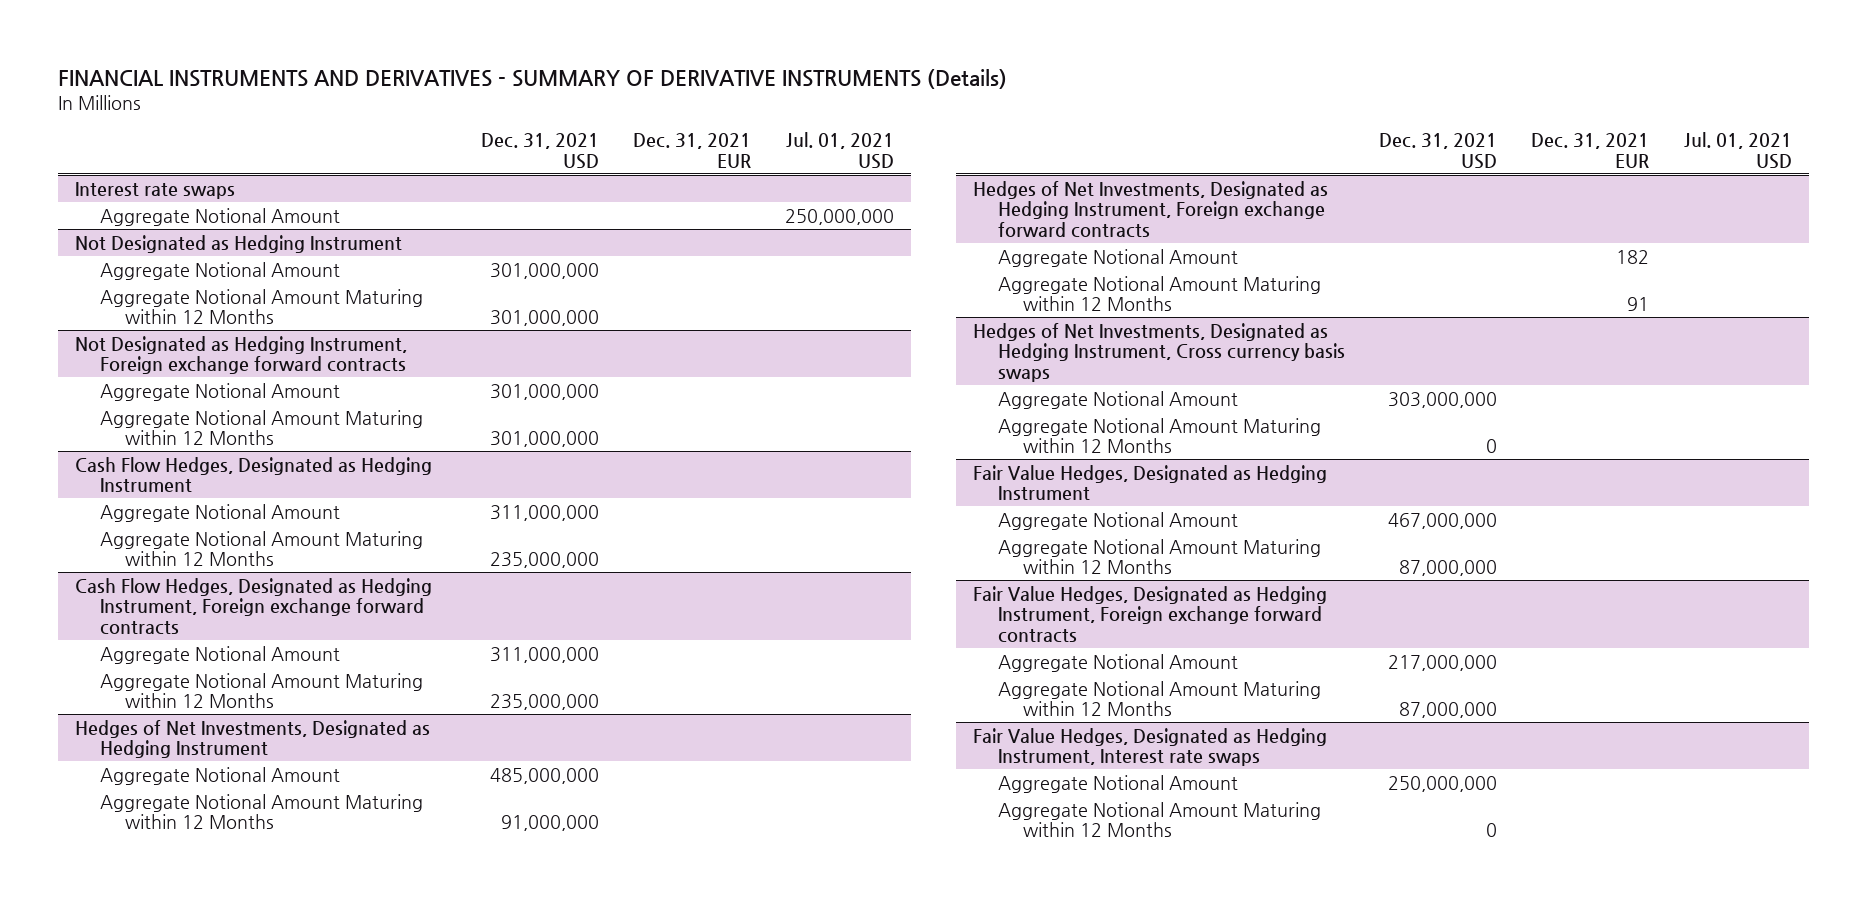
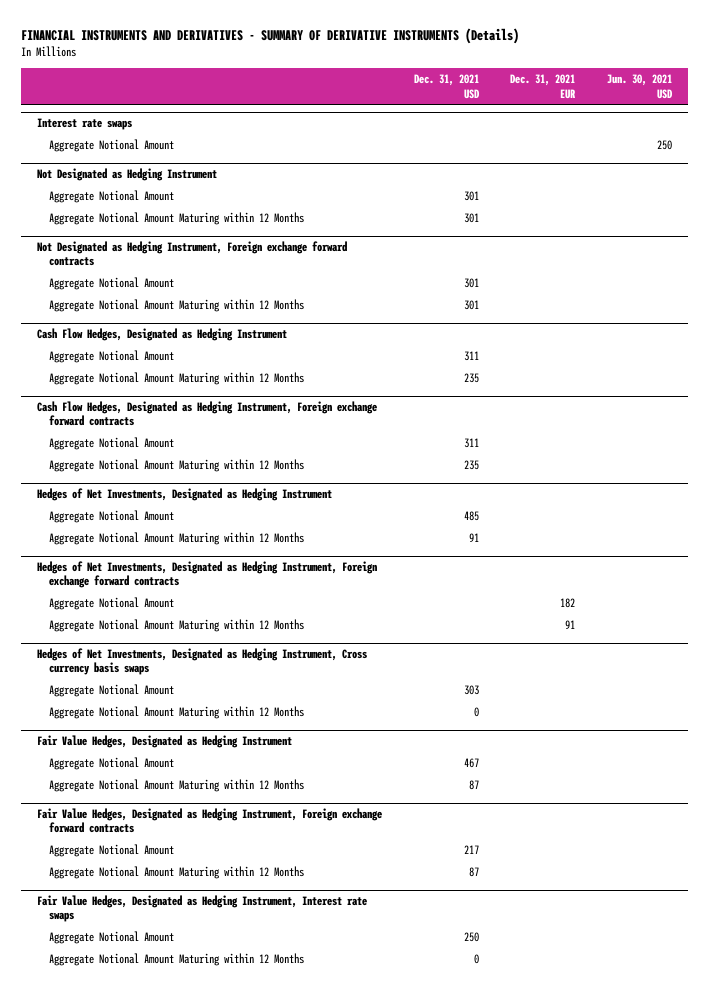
- | Dec. 31, 2021 USD | Dec. 31, 2021 EUR | Jul. 01, 2021 USD
+ | Dec. 31, 2021 USD | Dec. 31, 2021 EUR | Jun. 30, 2021 USD
@ Not Designated as Hedging Instrument
- Aggregate Notional Amount | 301,000,000 | |
- Aggregate Notional Amount Maturing within 12 Months | 301,000,000 | |
+ Aggregate Notional Amount | 301 | |
+ Aggregate Notional Amount Maturing within 12 Months | 301 | |
@ Not Designated as Hedging Instrument, Foreign exchange forward contracts
- Aggregate Notional Amount | 301,000,000 | |
- Aggregate Notional Amount Maturing within 12 Months | 301,000,000 | |
+ Aggregate Notional Amount | 301 | |
+ Aggregate Notional Amount Maturing within 12 Months | 301 | |
@ Cash Flow Hedges, Designated as Hedging Instrument
- Aggregate Notional Amount | 311,000,000 | |
- Aggregate Notional Amount Maturing within 12 Months | 235,000,000 | |
+ Aggregate Notional Amount | 311 | |
+ Aggregate Notional Amount Maturing within 12 Months | 235 | |
@ Cash Flow Hedges, Designated as Hedging Instrument, Foreign exchange forward contracts
- Aggregate Notional Amount | 311,000,000 | |
- Aggregate Notional Amount Maturing within 12 Months | 235,000,000 | |
+ Aggregate Notional Amount | 311 | |
+ Aggregate Notional Amount Maturing within 12 Months | 235 | |
@ Hedges of Net Investments, Designated as Hedging Instrument
- Aggregate Notional Amount | 485,000,000 | |
- Aggregate Notional Amount Maturing within 12 Months | 91,000,000 | |
+ Aggregate Notional Amount | 485 | |
+ Aggregate Notional Amount Maturing within 12 Months | 91 | |
@ Hedges of Net Investments, Designated as Hedging Instrument, Cross currency basis swaps
- Aggregate Notional Amount | 303,000,000 | |
+ Aggregate Notional Amount | 303 | |
@ Fair Value Hedges, Designated as Hedging Instrument
- Aggregate Notional Amount | 467,000,000 | |
- Aggregate Notional Amount Maturing within 12 Months | 87,000,000 | |
+ Aggregate Notional Amount | 467 | |
+ Aggregate Notional Amount Maturing within 12 Months | 87 | |
@ Fair Value Hedges, Designated as Hedging Instrument, Foreign exchange forward contracts
- Aggregate Notional Amount | 217,000,000 | |
- Aggregate Notional Amount Maturing within 12 Months | 87,000,000 | |
+ Aggregate Notional Amount | 217 | |
+ Aggregate Notional Amount Maturing within 12 Months | 87 | |
@ Fair Value Hedges, Designated as Hedging Instrument, Interest rate swaps
- Aggregate Notional Amount | 250,000,000 | |
+ Aggregate Notional Amount | 250 | |

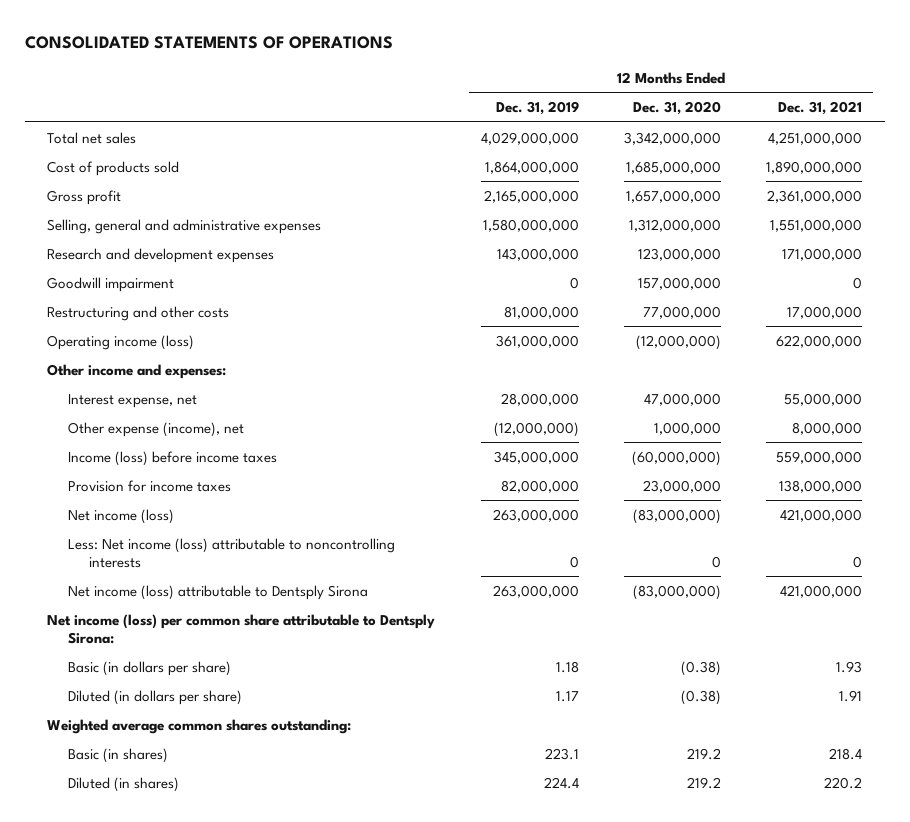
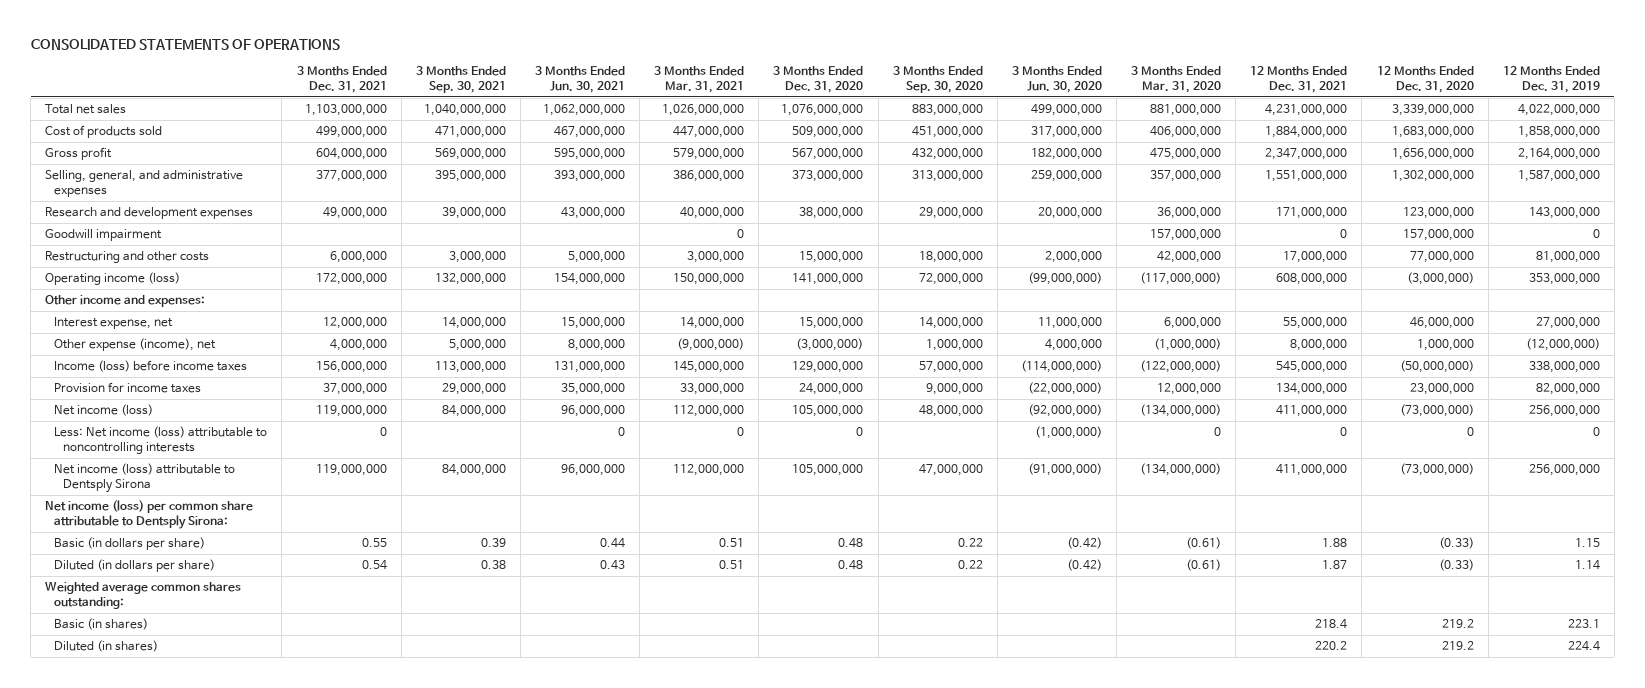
- | 12 Months Ended Dec. 31, 2019 | 12 Months Ended Dec. 31, 2020 | 12 Months Ended Dec. 31, 2021
+ | 3 Months Ended Dec. 31, 2021 | 3 Months Ended Sep. 30, 2021 | 3 Months Ended Jun. 30, 2021 | 3 Months Ended Mar. 31, 2021 | 3 Months Ended Dec. 31, 2020 | 3 Months Ended Sep. 30, 2020 | 3 Months Ended Jun. 30, 2020 | 3 Months Ended Mar. 31, 2020 | 12 Months Ended Dec. 31, 2021 | 12 Months Ended Dec. 31, 2020 | 12 Months Ended Dec. 31, 2019
- Total net sales | 4,029,000,000 | 3,342,000,000 | 4,251,000,000
- Cost of products sold | 1,864,000,000 | 1,685,000,000 | 1,890,000,000
- Gross profit | 2,165,000,000 | 1,657,000,000 | 2,361,000,000
- Selling, general and administrative expenses | 1,580,000,000 | 1,312,000,000 | 1,551,000,000
+ Total net sales | 1,103,000,000 | 1,040,000,000 | 1,062,000,000 | 1,026,000,000 | 1,076,000,000 | 883,000,000 | 499,000,000 | 881,000,000 | 4,231,000,000 | 3,339,000,000 | 4,022,000,000
+ Cost of products sold | 499,000,000 | 471,000,000 | 467,000,000 | 447,000,000 | 509,000,000 | 451,000,000 | 317,000,000 | 406,000,000 | 1,884,000,000 | 1,683,000,000 | 1,858,000,000
+ Gross profit | 604,000,000 | 569,000,000 | 595,000,000 | 579,000,000 | 567,000,000 | 432,000,000 | 182,000,000 | 475,000,000 | 2,347,000,000 | 1,656,000,000 | 2,164,000,000
+ Selling, general, and administrative expenses | 377,000,000 | 395,000,000 | 393,000,000 | 386,000,000 | 373,000,000 | 313,000,000 | 259,000,000 | 357,000,000 | 1,551,000,000 | 1,302,000,000 | 1,587,000,000
- Operating income (loss) | 361,000,000 | (12,000,000) | 622,000,000
+ Operating income (loss) | 172,000,000 | 132,000,000 | 154,000,000 | 150,000,000 | 141,000,000 | 72,000,000 | (99,000,000) | (117,000,000) | 608,000,000 | (3,000,000) | 353,000,000
- Interest expense, net | 28,000,000 | 47,000,000 | 55,000,000
+ Interest expense, net | 12,000,000 | 14,000,000 | 15,000,000 | 14,000,000 | 15,000,000 | 14,000,000 | 11,000,000 | 6,000,000 | 55,000,000 | 46,000,000 | 27,000,000
- Income (loss) before income taxes | 345,000,000 | (60,000,000) | 559,000,000
- Provision for income taxes | 82,000,000 | 23,000,000 | 138,000,000
- Net income (loss) | 263,000,000 | (83,000,000) | 421,000,000
+ Income (loss) before income taxes | 156,000,000 | 113,000,000 | 131,000,000 | 145,000,000 | 129,000,000 | 57,000,000 | (114,000,000) | (122,000,000) | 545,000,000 | (50,000,000) | 338,000,000
+ Provision for income taxes | 37,000,000 | 29,000,000 | 35,000,000 | 33,000,000 | 24,000,000 | 9,000,000 | (22,000,000) | 12,000,000 | 134,000,000 | 23,000,000 | 82,000,000
+ Net income (loss) | 119,000,000 | 84,000,000 | 96,000,000 | 112,000,000 | 105,000,000 | 48,000,000 | (92,000,000) | (134,000,000) | 411,000,000 | (73,000,000) | 256,000,000
- Net income (loss) attributable to Dentsply Sirona | 263,000,000 | (83,000,000) | 421,000,000
+ Net income (loss) attributable to Dentsply Sirona | 119,000,000 | 84,000,000 | 96,000,000 | 112,000,000 | 105,000,000 | 47,000,000 | (91,000,000) | (134,000,000) | 411,000,000 | (73,000,000) | 256,000,000
- Basic (in dollars per share) | 1.18 | (0.38) | 1.93
- Diluted (in dollars per share) | 1.17 | (0.38) | 1.91
+ Basic (in dollars per share) | 0.55 | 0.39 | 0.44 | 0.51 | 0.48 | 0.22 | (0.42) | (0.61) | 1.88 | (0.33) | 1.15
+ Diluted (in dollars per share) | 0.54 | 0.38 | 0.43 | 0.51 | 0.48 | 0.22 | (0.42) | (0.61) | 1.87 | (0.33) | 1.14

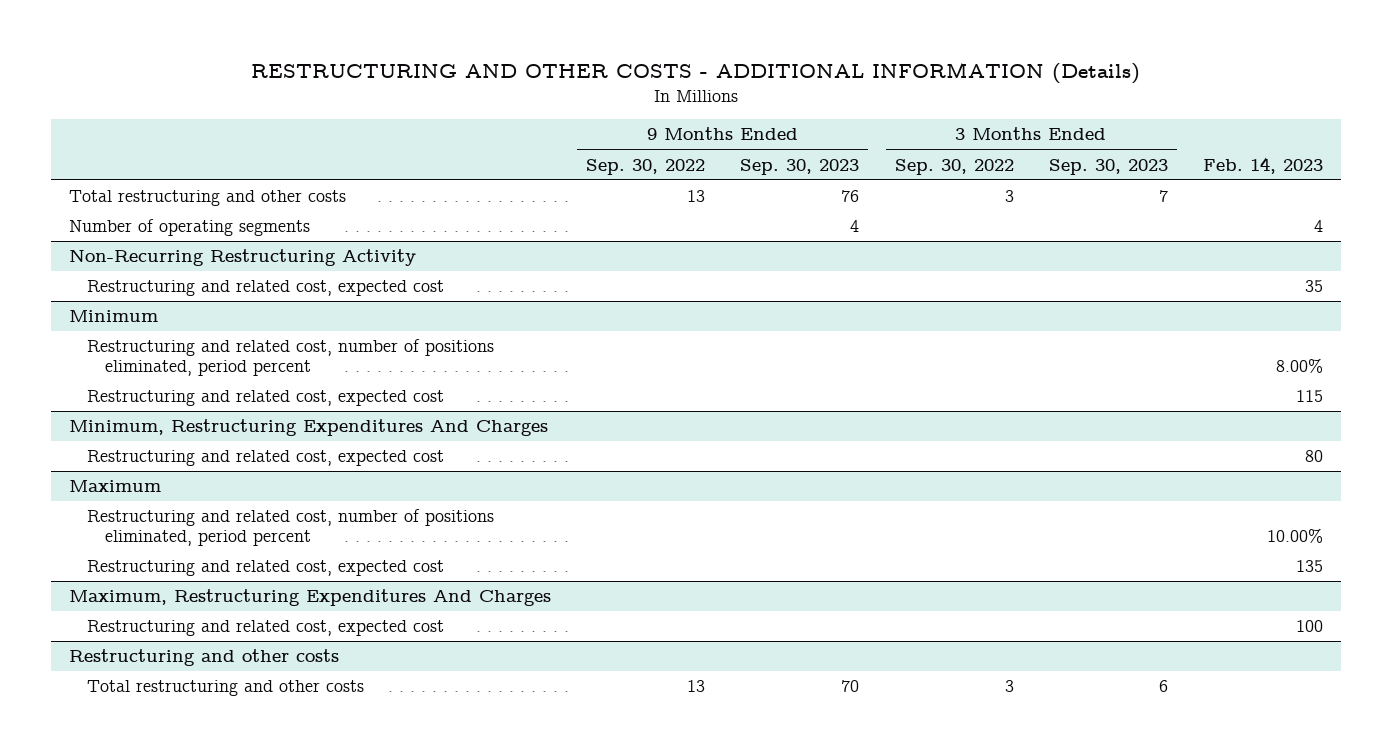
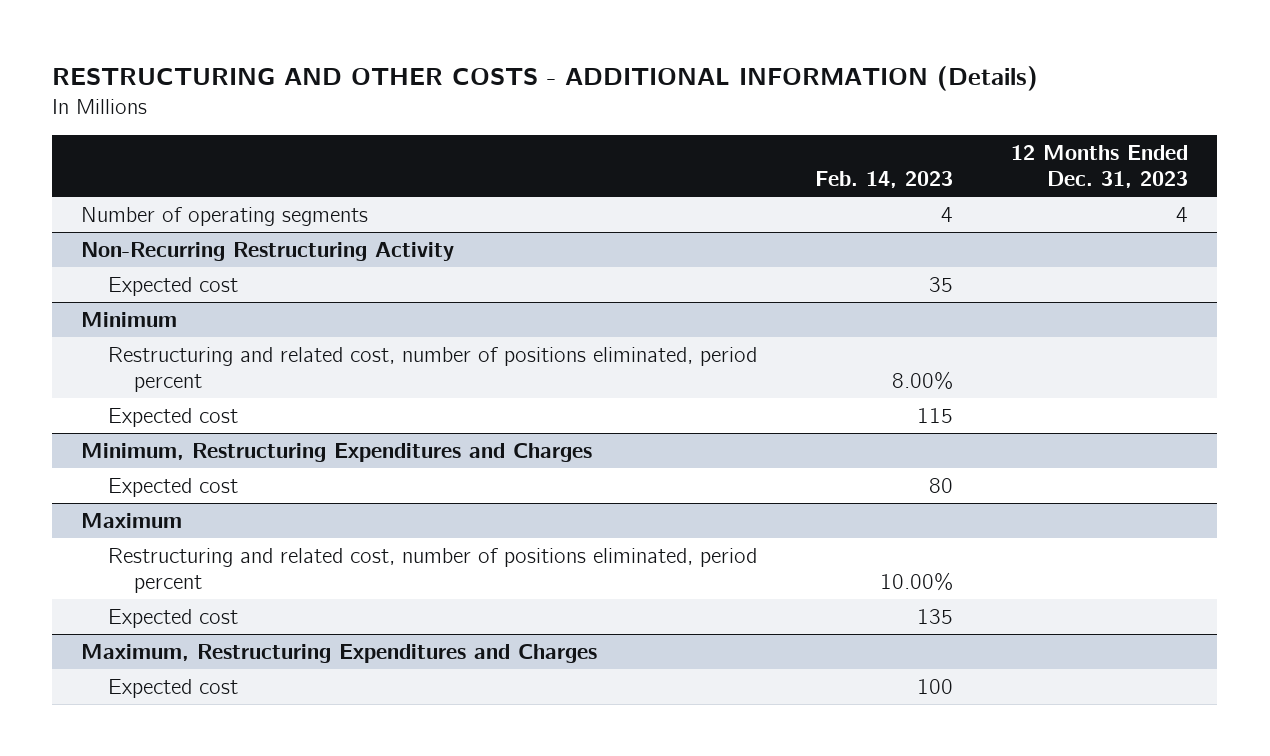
- | 9 Months Ended Sep. 30, 2022 | 9 Months Ended Sep. 30, 2023 | 3 Months Ended Sep. 30, 2022 | 3 Months Ended Sep. 30, 2023 | Feb. 14, 2023
+ | Feb. 14, 2023 | 12 Months Ended Dec. 31, 2023
- Total restructuring and other costs | 13 | 76 | 3 | 7 |
@ Non-Recurring Restructuring Activity
- Restructuring and related cost, expected cost | | | | | 35
+ Expected cost | 35 |
@ Minimum
- Restructuring and related cost, expected cost | | | | | 115
- Minimum, Restructuring Expenditures And Charges
- Restructuring and related cost, expected cost | | | | | 80
@ Minimum
+ Expected cost | 115 |
+ Minimum, Restructuring Expenditures and Charges
+ Expected cost | 80 |
@ Maximum
- Restructuring and related cost, expected cost | | | | | 135
- Maximum, Restructuring Expenditures And Charges
- Restructuring and related cost, expected cost | | | | | 100
- Restructuring and other costs
- Total restructuring and other costs | 13 | 70 | 3 | 6 |
@ Maximum
+ Expected cost | 135 |
+ Maximum, Restructuring Expenditures and Charges
+ Expected cost | 100 |

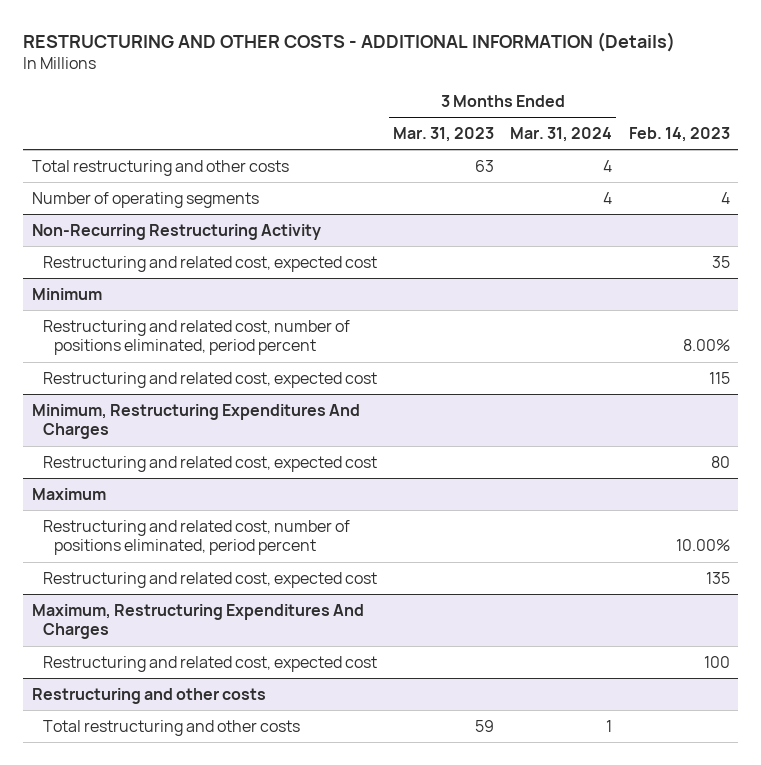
- | Feb. 14, 2023 | 12 Months Ended Dec. 31, 2023
+ | 3 Months Ended Mar. 31, 2023 | 3 Months Ended Mar. 31, 2024 | Feb. 14, 2023
+ Total restructuring and other costs | 63 | 4 |
@ Non-Recurring Restructuring Activity
- Expected cost | 35 |
+ Restructuring and related cost, expected cost | | | 35
@ Minimum
- Expected cost | 115 |
- Minimum, Restructuring Expenditures and Charges
- Expected cost | 80 |
@ Minimum
+ Restructuring and related cost, expected cost | | | 115
+ Minimum, Restructuring Expenditures And Charges
+ Restructuring and related cost, expected cost | | | 80
@ Maximum
- Expected cost | 135 |
- Maximum, Restructuring Expenditures and Charges
- Expected cost | 100 |
@ Maximum
+ Restructuring and related cost, expected cost | | | 135
+ Maximum, Restructuring Expenditures And Charges
+ Restructuring and related cost, expected cost | | | 100
+ Restructuring and other costs
+ Total restructuring and other costs | 59 | 1 |

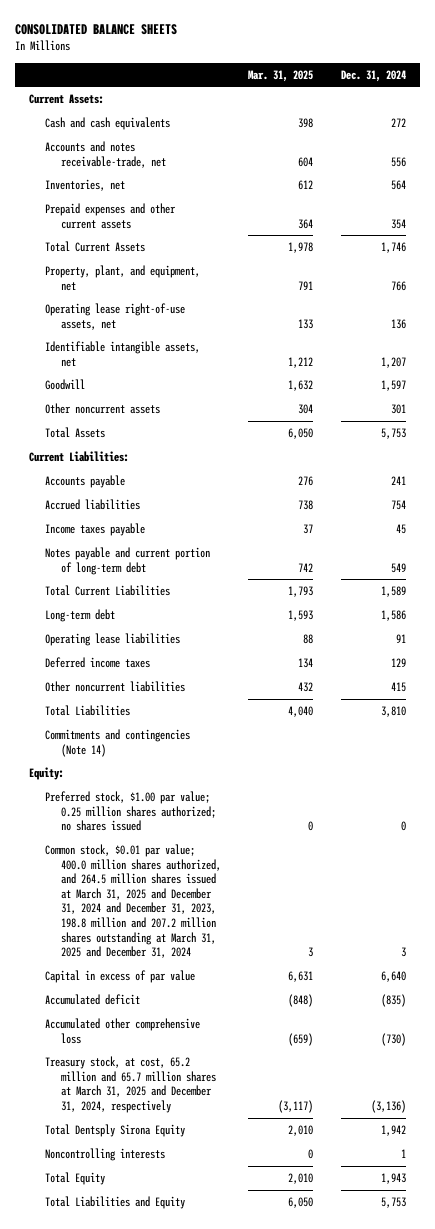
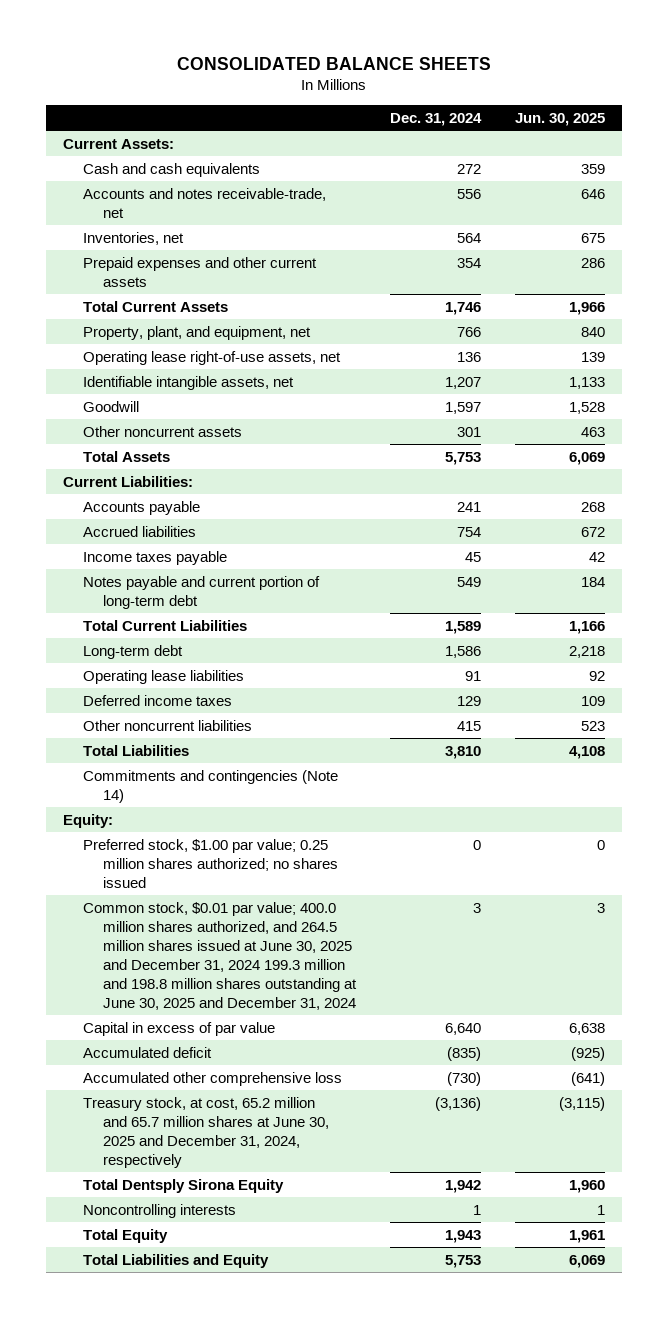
- | Mar. 31, 2025 | Dec. 31, 2024
+ | Dec. 31, 2024 | Jun. 30, 2025
- Common stock, $0.01 par value; 400.0 million shares authorized, and 264.5 million shares issued at March 31, 2025 and December 31, 2024 and December 31, 2023, 198.8 million and 207.2 million shares outstanding at March 31, 2025 and December 31, 2024 | 3 | 3
+ Common stock, $0.01 par value; 400.0 million shares authorized, and 264.5 million shares issued at June 30, 2025 and December 31, 2024 199.3 million and 198.8 million shares outstanding at June 30, 2025 and December 31, 2024 | 3 | 3
- Treasury stock, at cost, 65.2 million and 65.7 million shares at March 31, 2025 and December 31, 2024, respectively | (3,117) | (3,136)
+ Treasury stock, at cost, 65.2 million and 65.7 million shares at June 30, 2025 and December 31, 2024, respectively | (3,136) | (3,115)

